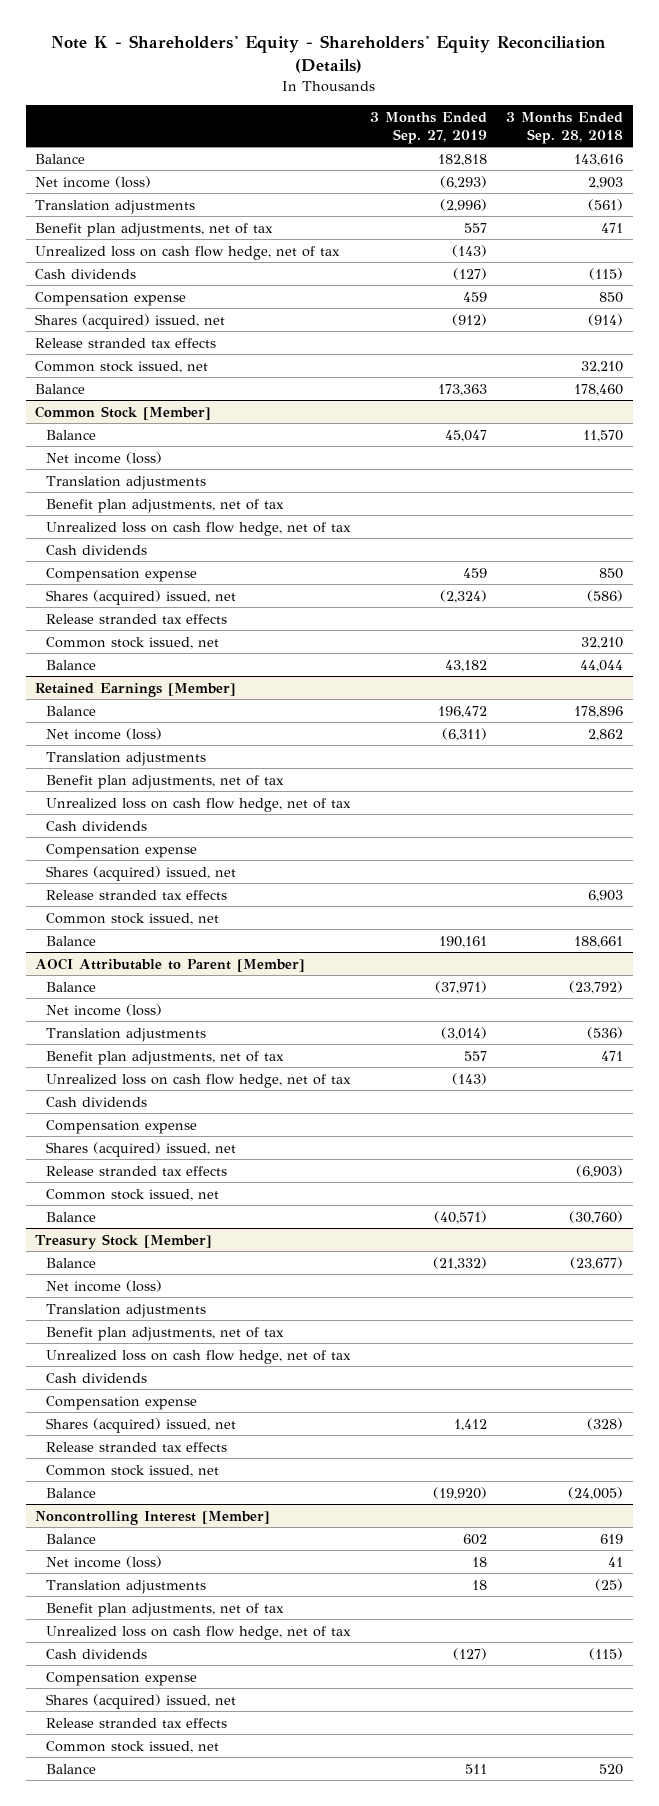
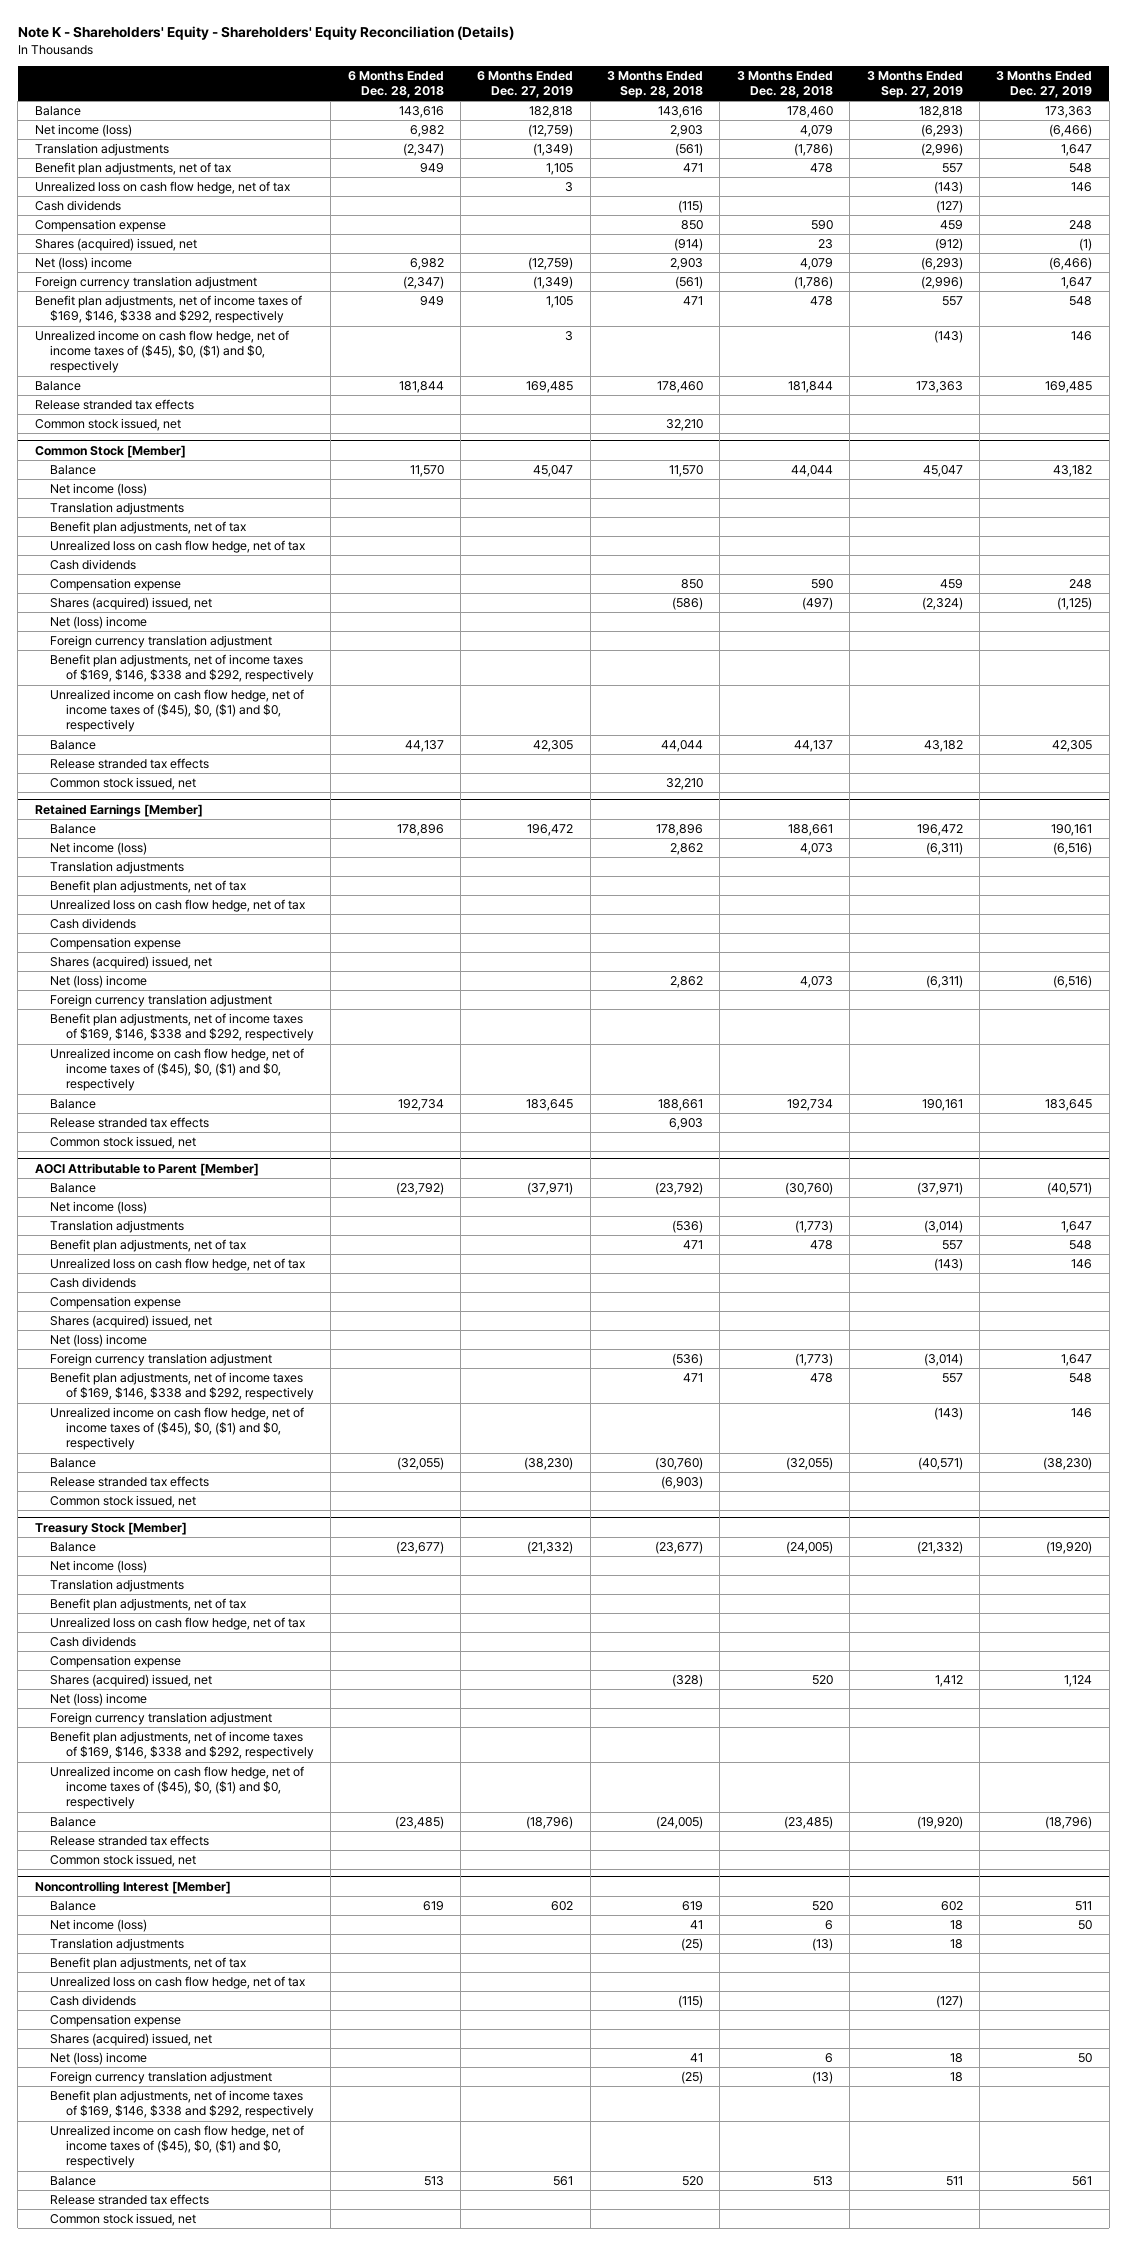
- | 3 Months Ended Sep. 27, 2019 | 3 Months Ended Sep. 28, 2018
+ | 6 Months Ended Dec. 28, 2018 | 6 Months Ended Dec. 27, 2019 | 3 Months Ended Sep. 28, 2018 | 3 Months Ended Dec. 28, 2018 | 3 Months Ended Sep. 27, 2019 | 3 Months Ended Dec. 27, 2019
+ Net (loss) income | 6,982 | (12,759) | 2,903 | 4,079 | (6,293) | (6,466)
+ Foreign currency translation adjustment | (2,347) | (1,349) | (561) | (1,786) | (2,996) | 1,647
+ Benefit plan adjustments, net of income taxes of $169, $146, $338 and $292, respectively | 949 | 1,105 | 471 | 478 | 557 | 548
+ Unrealized income on cash flow hedge, net of income taxes of ($45), $0, ($1) and $0, respectively | | 3 | | | (143) | 146
moved up: Balance | 181,844 | 169,485 | 178,460 | 181,844 | 173,363 | 169,485
@ Common Stock [Member]
+ Net (loss) income
+ Foreign currency translation adjustment
+ Benefit plan adjustments, net of income taxes of $169, $146, $338 and $292, respectively
+ Unrealized income on cash flow hedge, net of income taxes of ($45), $0, ($1) and $0, respectively
moved up: Balance | 44,137 | 42,305 | 44,044 | 44,137 | 43,182 | 42,305
@ Retained Earnings [Member]
+ Net (loss) income | | | 2,862 | 4,073 | (6,311) | (6,516)
+ Foreign currency translation adjustment
+ Benefit plan adjustments, net of income taxes of $169, $146, $338 and $292, respectively
+ Unrealized income on cash flow hedge, net of income taxes of ($45), $0, ($1) and $0, respectively
moved up: Balance | 192,734 | 183,645 | 188,661 | 192,734 | 190,161 | 183,645
@ AOCI Attributable to Parent [Member]
+ Net (loss) income
+ Foreign currency translation adjustment | | | (536) | (1,773) | (3,014) | 1,647
+ Benefit plan adjustments, net of income taxes of $169, $146, $338 and $292, respectively | | | 471 | 478 | 557 | 548
+ Unrealized income on cash flow hedge, net of income taxes of ($45), $0, ($1) and $0, respectively | | | | | (143) | 146
moved up: Balance | (32,055) | (38,230) | (30,760) | (32,055) | (40,571) | (38,230)
@ Treasury Stock [Member]
+ Net (loss) income
+ Foreign currency translation adjustment
+ Benefit plan adjustments, net of income taxes of $169, $146, $338 and $292, respectively
+ Unrealized income on cash flow hedge, net of income taxes of ($45), $0, ($1) and $0, respectively
moved up: Balance | (23,485) | (18,796) | (24,005) | (23,485) | (19,920) | (18,796)
@ Noncontrolling Interest [Member]
+ Net (loss) income | | | 41 | 6 | 18 | 50
+ Foreign currency translation adjustment | | | (25) | (13) | 18 |
+ Benefit plan adjustments, net of income taxes of $169, $146, $338 and $292, respectively
+ Unrealized income on cash flow hedge, net of income taxes of ($45), $0, ($1) and $0, respectively
moved up: Balance | 513 | 561 | 520 | 513 | 511 | 561

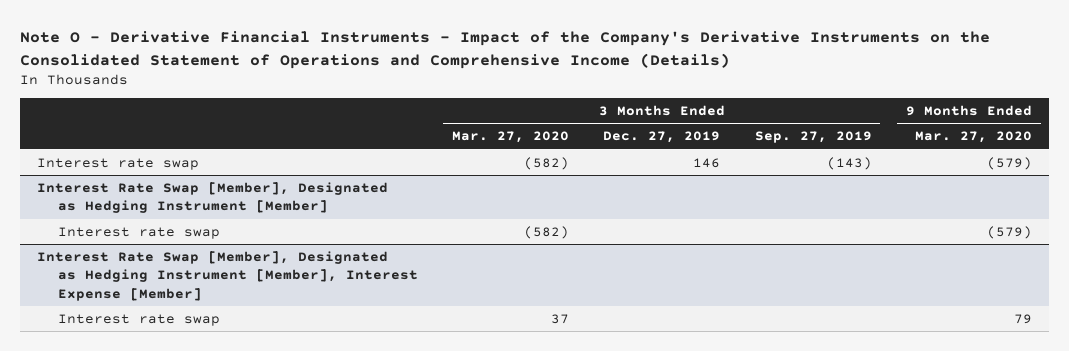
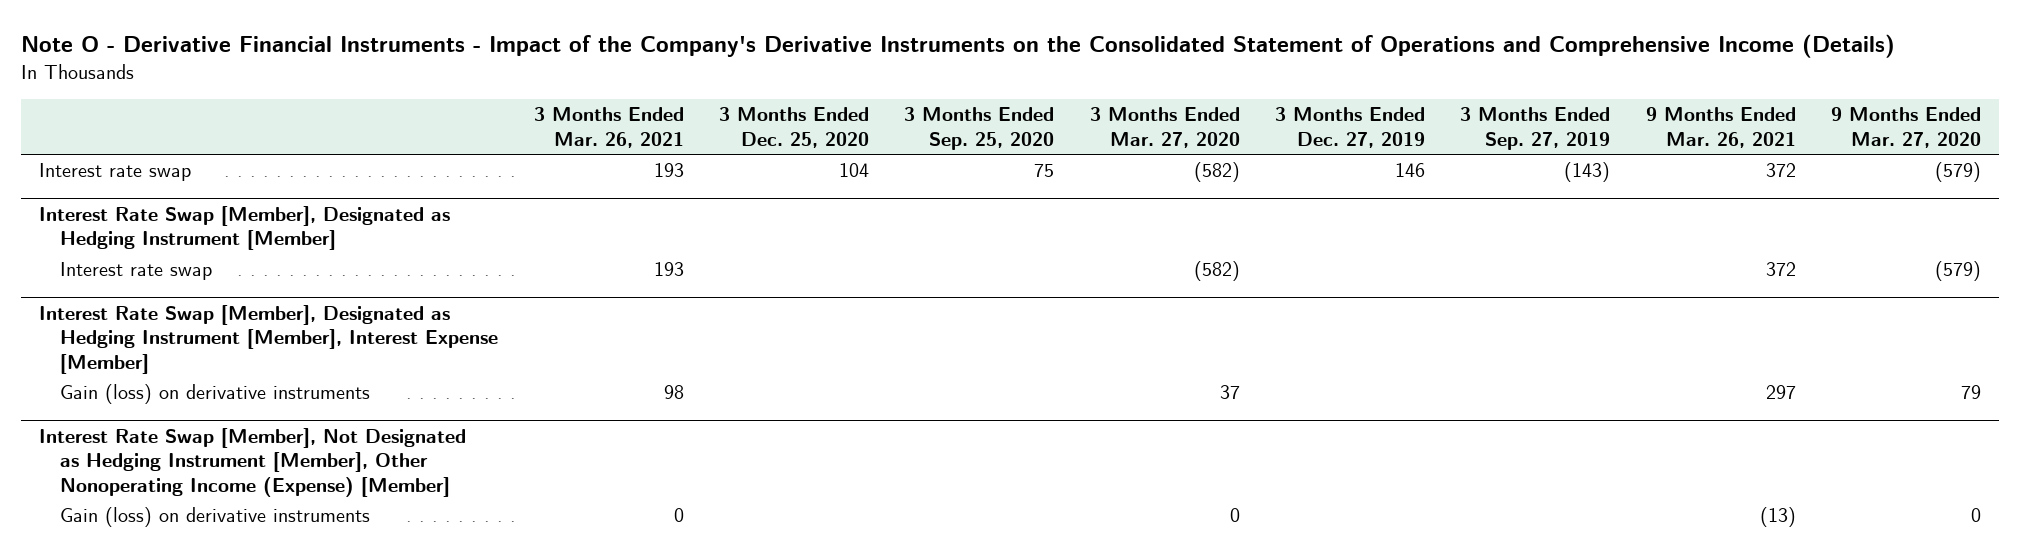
- | 3 Months Ended Mar. 27, 2020 | 3 Months Ended Dec. 27, 2019 | 3 Months Ended Sep. 27, 2019 | 9 Months Ended Mar. 27, 2020
+ | 3 Months Ended Mar. 26, 2021 | 3 Months Ended Dec. 25, 2020 | 3 Months Ended Sep. 25, 2020 | 3 Months Ended Mar. 27, 2020 | 3 Months Ended Dec. 27, 2019 | 3 Months Ended Sep. 27, 2019 | 9 Months Ended Mar. 26, 2021 | 9 Months Ended Mar. 27, 2020
@ Interest Rate Swap [Member], Designated as Hedging Instrument [Member], Interest Expense [Member]
- Interest rate swap | 37 | | | 79
+ Gain (loss) on derivative instruments | 98 | | | 37 | | | 297 | 79
+ Interest Rate Swap [Member], Not Designated as Hedging Instrument [Member], Other Nonoperating Income (Expense) [Member]
+ Gain (loss) on derivative instruments | 0 | | | 0 | | | (13) | 0

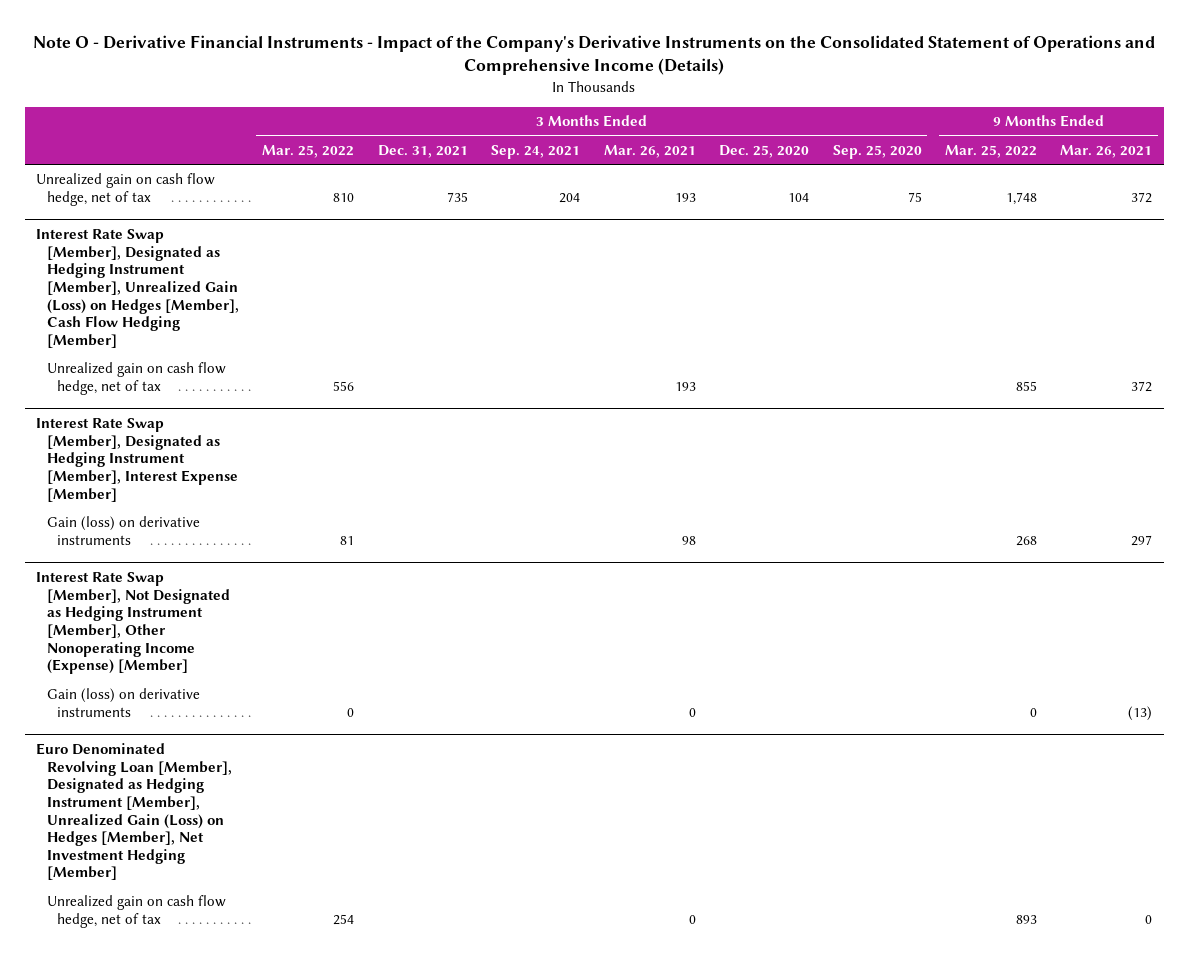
- | 3 Months Ended Mar. 26, 2021 | 3 Months Ended Dec. 25, 2020 | 3 Months Ended Sep. 25, 2020 | 3 Months Ended Mar. 27, 2020 | 3 Months Ended Dec. 27, 2019 | 3 Months Ended Sep. 27, 2019 | 9 Months Ended Mar. 26, 2021 | 9 Months Ended Mar. 27, 2020
+ | 3 Months Ended Mar. 25, 2022 | 3 Months Ended Dec. 31, 2021 | 3 Months Ended Sep. 24, 2021 | 3 Months Ended Mar. 26, 2021 | 3 Months Ended Dec. 25, 2020 | 3 Months Ended Sep. 25, 2020 | 9 Months Ended Mar. 25, 2022 | 9 Months Ended Mar. 26, 2021
- Interest rate swap | 193 | 104 | 75 | (582) | 146 | (143) | 372 | (579)
- Interest Rate Swap [Member], Designated as Hedging Instrument [Member]
- Interest rate swap | 193 | | | (582) | | | 372 | (579)
+ Unrealized gain on cash flow hedge, net of tax | 810 | 735 | 204 | 193 | 104 | 75 | 1,748 | 372
+ Interest Rate Swap [Member], Designated as Hedging Instrument [Member], Unrealized Gain (Loss) on Hedges [Member], Cash Flow Hedging [Member]
+ Unrealized gain on cash flow hedge, net of tax | 556 | | | 193 | | | 855 | 372
+ Euro Denominated Revolving Loan [Member], Designated as Hedging Instrument [Member], Unrealized Gain (Loss) on Hedges [Member], Net Investment Hedging [Member]
+ Unrealized gain on cash flow hedge, net of tax | 254 | | | 0 | | | 893 | 0

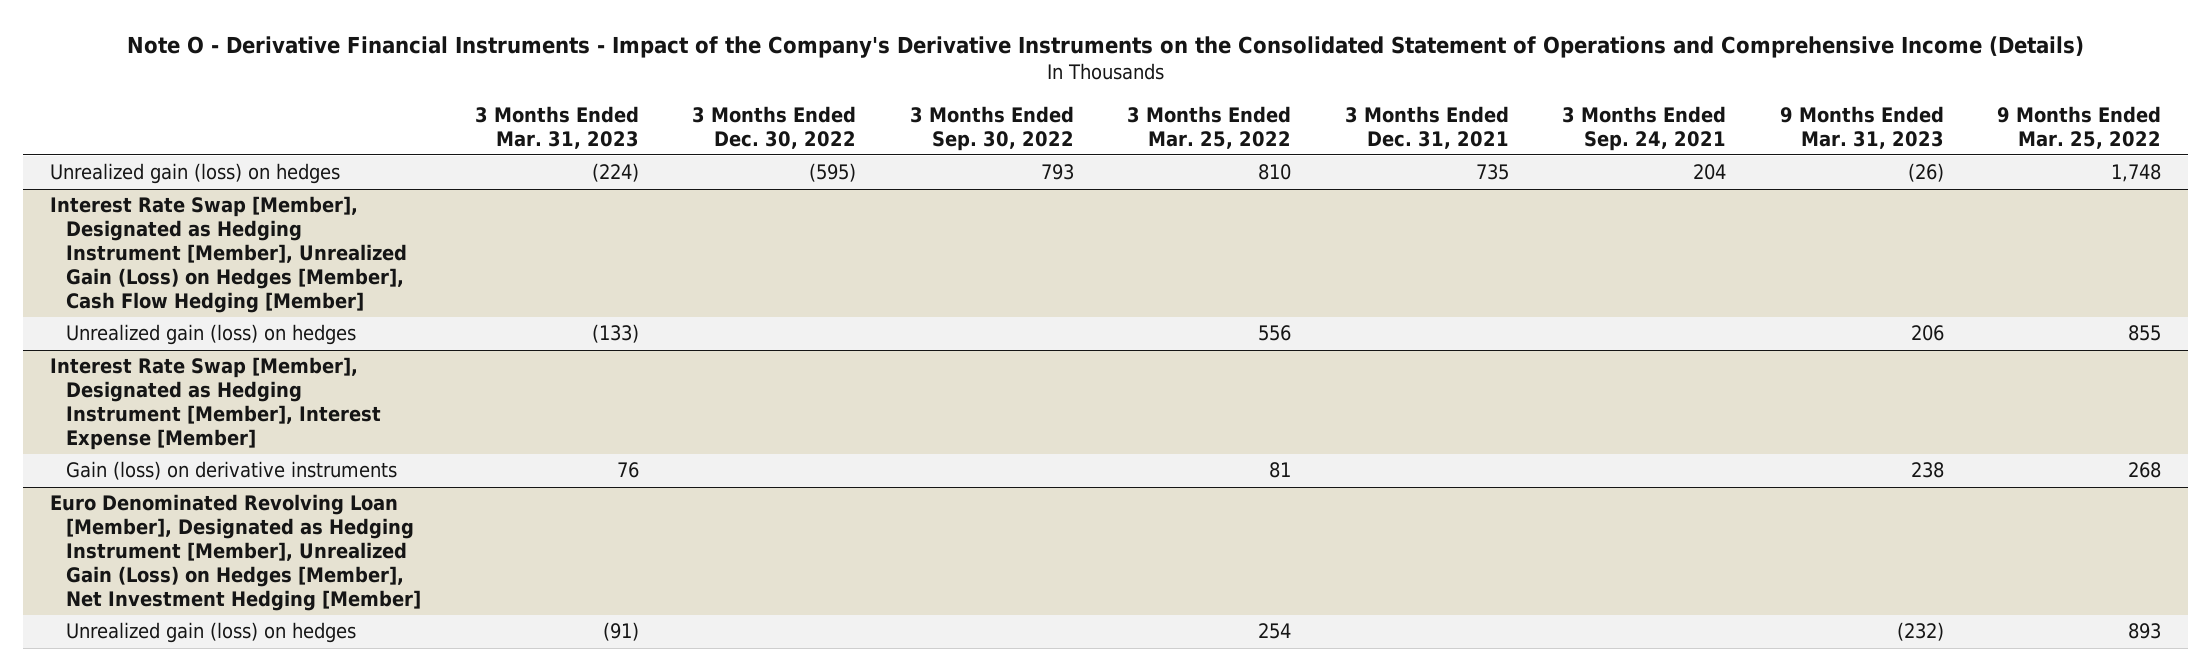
- | 3 Months Ended Mar. 25, 2022 | 3 Months Ended Dec. 31, 2021 | 3 Months Ended Sep. 24, 2021 | 3 Months Ended Mar. 26, 2021 | 3 Months Ended Dec. 25, 2020 | 3 Months Ended Sep. 25, 2020 | 9 Months Ended Mar. 25, 2022 | 9 Months Ended Mar. 26, 2021
+ | 3 Months Ended Mar. 31, 2023 | 3 Months Ended Dec. 30, 2022 | 3 Months Ended Sep. 30, 2022 | 3 Months Ended Mar. 25, 2022 | 3 Months Ended Dec. 31, 2021 | 3 Months Ended Sep. 24, 2021 | 9 Months Ended Mar. 31, 2023 | 9 Months Ended Mar. 25, 2022
- Unrealized gain on cash flow hedge, net of tax | 810 | 735 | 204 | 193 | 104 | 75 | 1,748 | 372
+ Unrealized gain (loss) on hedges | (224) | (595) | 793 | 810 | 735 | 204 | (26) | 1,748
@ Interest Rate Swap [Member], Designated as Hedging Instrument [Member], Unrealized Gain (Loss) on Hedges [Member], Cash Flow Hedging [Member]
- Unrealized gain on cash flow hedge, net of tax | 556 | | | 193 | | | 855 | 372
+ Unrealized gain (loss) on hedges | (133) | | | 556 | | | 206 | 855
- Interest Rate Swap [Member], Not Designated as Hedging Instrument [Member], Other Nonoperating Income (Expense) [Member]
- Gain (loss) on derivative instruments | 0 | | | 0 | | | 0 | (13)
@ Euro Denominated Revolving Loan [Member], Designated as Hedging Instrument [Member], Unrealized Gain (Loss) on Hedges [Member], Net Investment Hedging [Member]
- Unrealized gain on cash flow hedge, net of tax | 254 | | | 0 | | | 893 | 0
+ Unrealized gain (loss) on hedges | (91) | | | 254 | | | (232) | 893

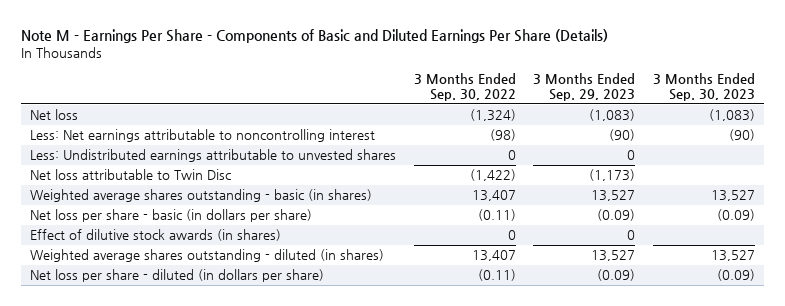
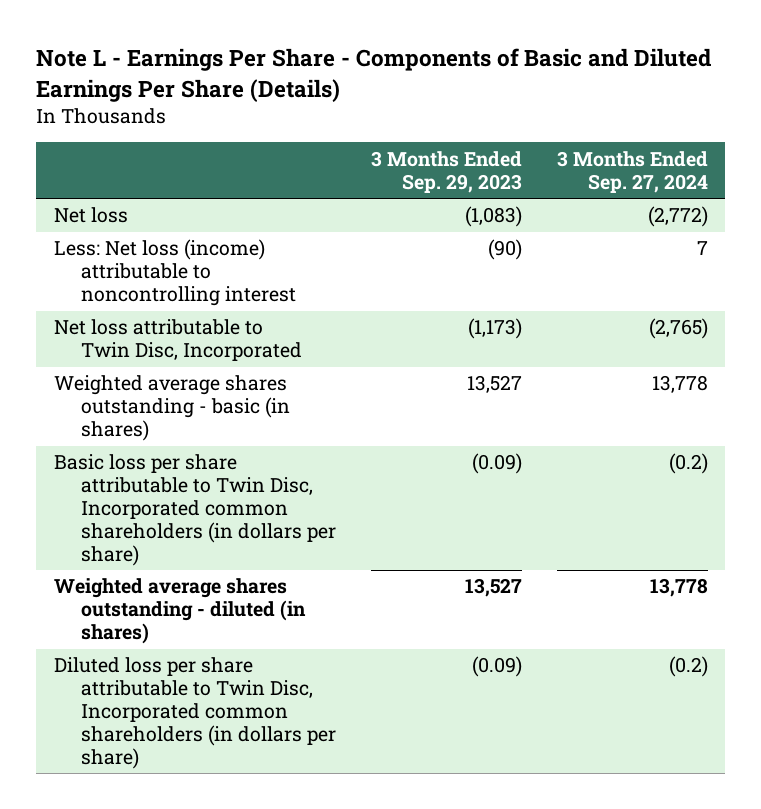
- Note M - Earnings Per Share - Components of Basic and Diluted Earnings Per Share (Details)
+ Note L - Earnings Per Share - Components of Basic and Diluted Earnings Per Share (Details)
- | 3 Months Ended Sep. 30, 2022 | 3 Months Ended Sep. 29, 2023 | 3 Months Ended Sep. 30, 2023
+ | 3 Months Ended Sep. 29, 2023 | 3 Months Ended Sep. 27, 2024
- Less: Net earnings attributable to noncontrolling interest | (98) | (90) | (90)
- Less: Undistributed earnings attributable to unvested shares | 0 | 0 |
- Net loss attributable to Twin Disc | (1,422) | (1,173) |
+ Less: Net loss (income) attributable to noncontrolling interest | (90) | 7
+ Net loss attributable to Twin Disc, Incorporated | (1,173) | (2,765)
- Net loss per share - basic (in dollars per share) | (0.11) | (0.09) | (0.09)
- Effect of dilutive stock awards (in shares) | 0 | 0 |
+ Basic loss per share attributable to Twin Disc, Incorporated common shareholders (in dollars per share) | (0.09) | (0.2)
- Net loss per share - diluted (in dollars per share) | (0.11) | (0.09) | (0.09)
+ Diluted loss per share attributable to Twin Disc, Incorporated common shareholders (in dollars per share) | (0.09) | (0.2)

